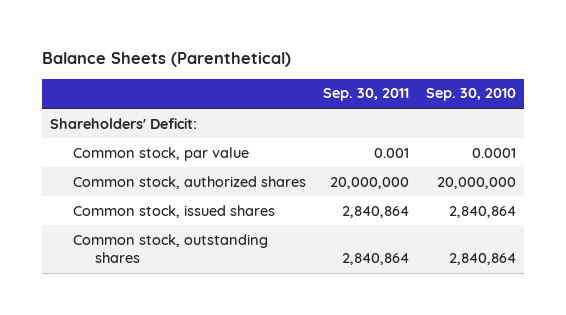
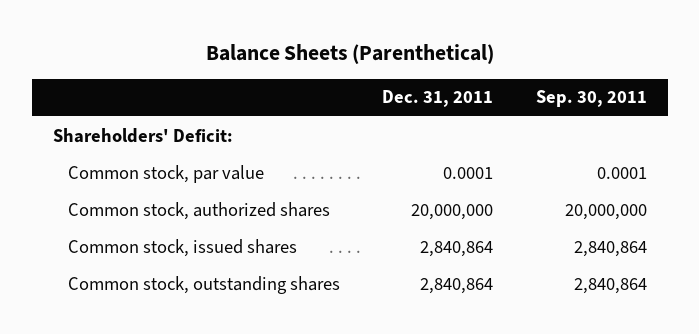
- | Sep. 30, 2011 | Sep. 30, 2010
+ | Dec. 31, 2011 | Sep. 30, 2011
- Common stock, par value | 0.001 | 0.0001
+ Common stock, par value | 0.0001 | 0.0001

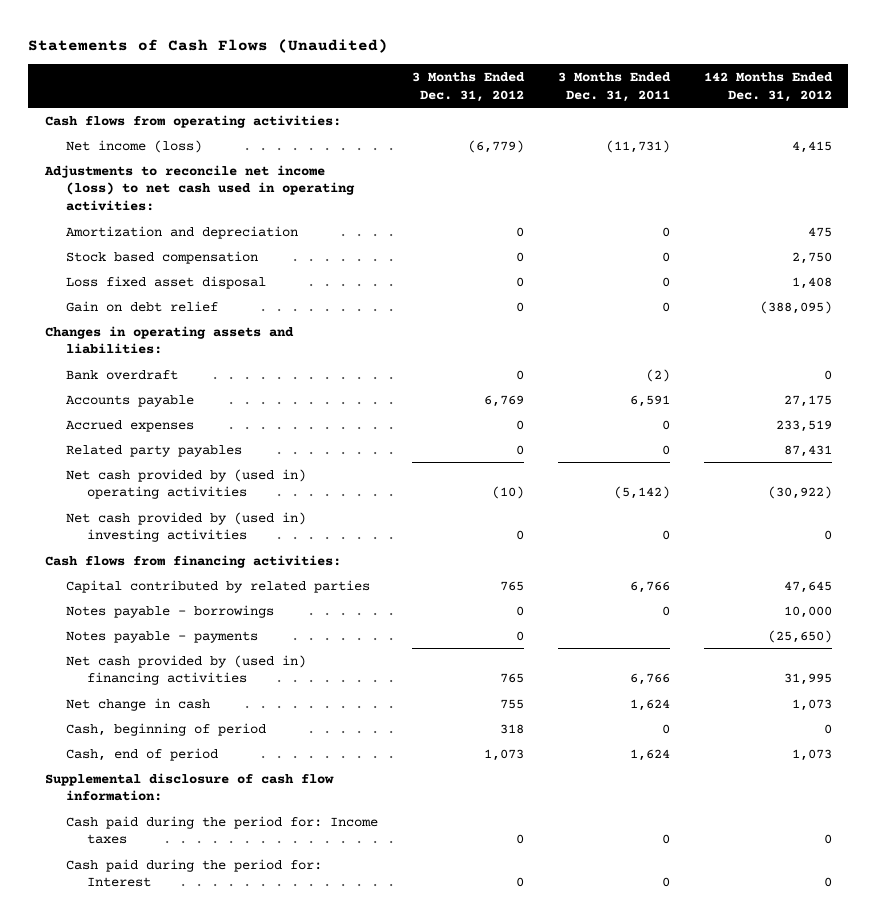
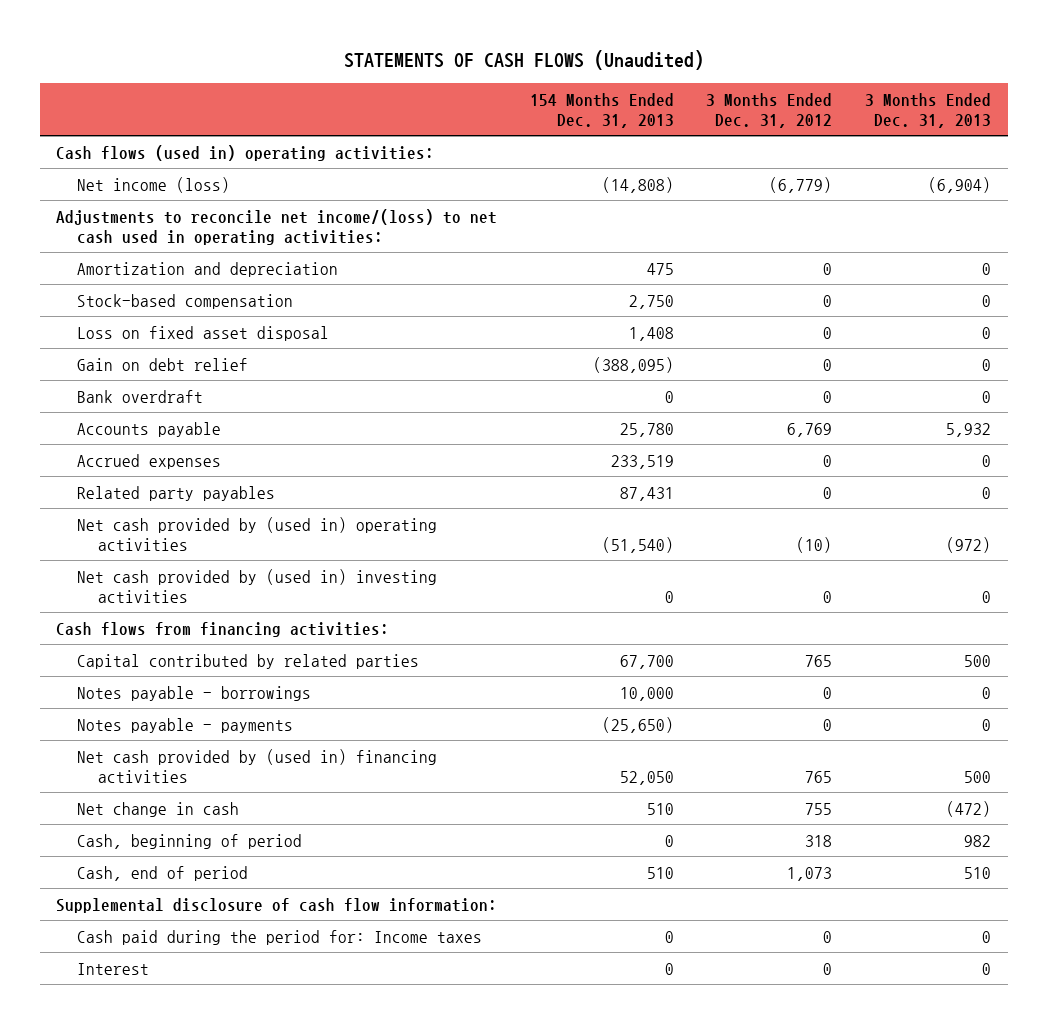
- Statements of Cash Flows (Unaudited)
+ STATEMENTS OF CASH FLOWS (Unaudited)
- | 3 Months Ended Dec. 31, 2012 | 3 Months Ended Dec. 31, 2011 | 142 Months Ended Dec. 31, 2012
+ | 154 Months Ended Dec. 31, 2013 | 3 Months Ended Dec. 31, 2012 | 3 Months Ended Dec. 31, 2013
- Cash flows from operating activities:
+ Cash flows (used in) operating activities:
- Adjustments to reconcile net income (loss) to net cash used in operating activities:
+ Adjustments to reconcile net income/(loss) to net cash used in operating activities:
- Stock based compensation | 0 | 0 | 2,750
- Loss fixed asset disposal | 0 | 0 | 1,408
+ Stock-based compensation | 2,750 | 0 | 0
+ Loss on fixed asset disposal | 1,408 | 0 | 0
- Changes in operating assets and liabilities:
- Cash paid during the period for: Interest | 0 | 0 | 0
+ Interest | 0 | 0 | 0

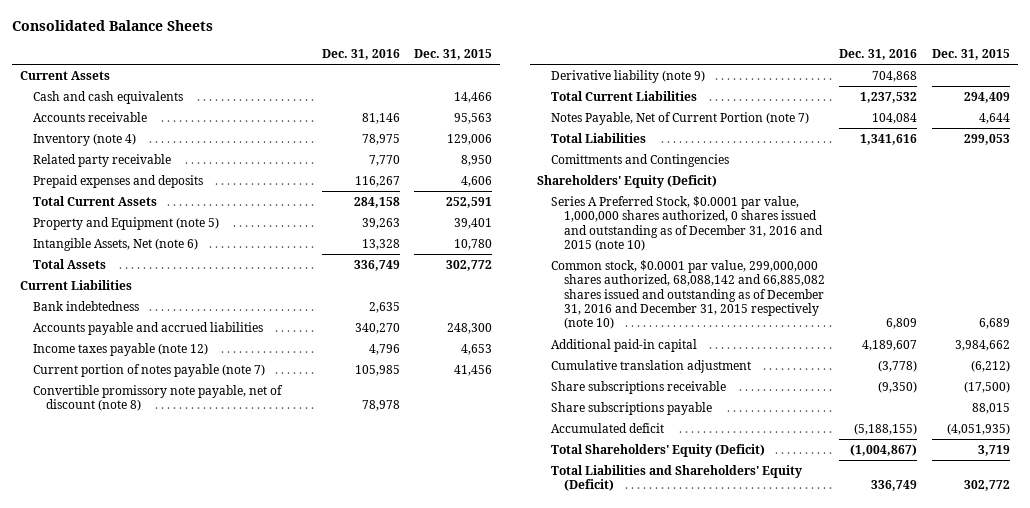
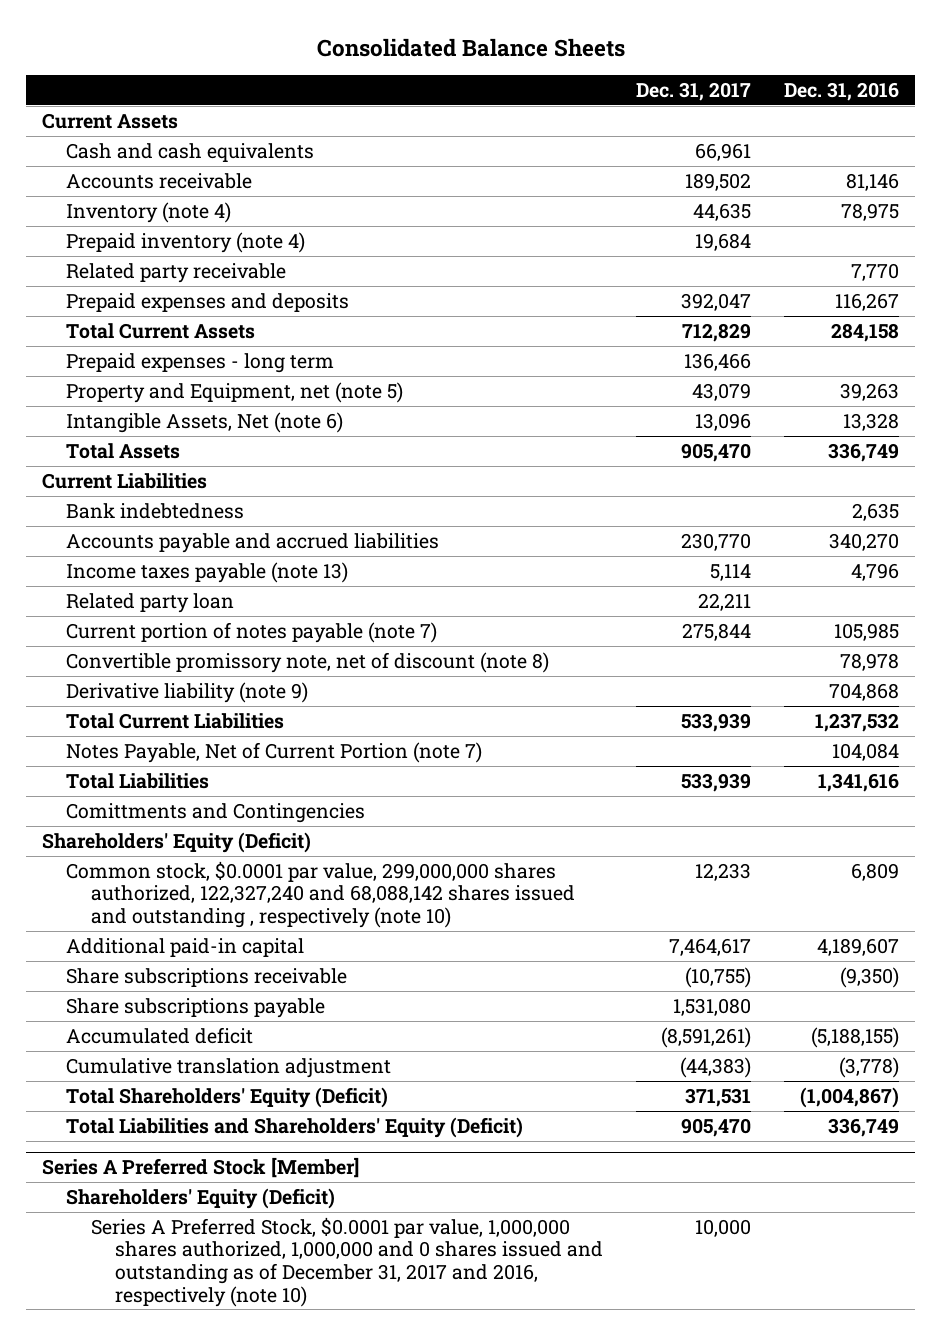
- | Dec. 31, 2016 | Dec. 31, 2015
+ | Dec. 31, 2017 | Dec. 31, 2016
+ Prepaid inventory (note 4) | 19,684 |
- Property and Equipment (note 5) | 39,263 | 39,401
+ Prepaid expenses - long term | 136,466 |
+ Property and Equipment, net (note 5) | 43,079 | 39,263
- Income taxes payable (note 12) | 4,796 | 4,653
+ Income taxes payable (note 13) | 5,114 | 4,796
+ Related party loan | 22,211 |
- Convertible promissory note payable, net of discount (note 8) | 78,978 |
+ Convertible promissory note, net of discount (note 8) | | 78,978
- Series A Preferred Stock, $0.0001 par value, 1,000,000 shares authorized, 0 shares issued and outstanding as of December 31, 2016 and 2015 (note 10)
- Common stock, $0.0001 par value, 299,000,000 shares authorized, 68,088,142 and 66,885,082 shares issued and outstanding as of December 31, 2016 and December 31, 2015 respectively (note 10) | 6,809 | 6,689
+ Common stock, $0.0001 par value, 299,000,000 shares authorized, 122,327,240 and 68,088,142 shares issued and outstanding , respectively (note 10) | 12,233 | 6,809
moved down: Cumulative translation adjustment | (44,383) | (3,778)
+ Series A Preferred Stock [Member]
+ Shareholders' Equity (Deficit)
+ Series A Preferred Stock, $0.0001 par value, 1,000,000 shares authorized, 1,000,000 and 0 shares issued and outstanding as of December 31, 2017 and 2016, respectively (note 10) | 10,000 |

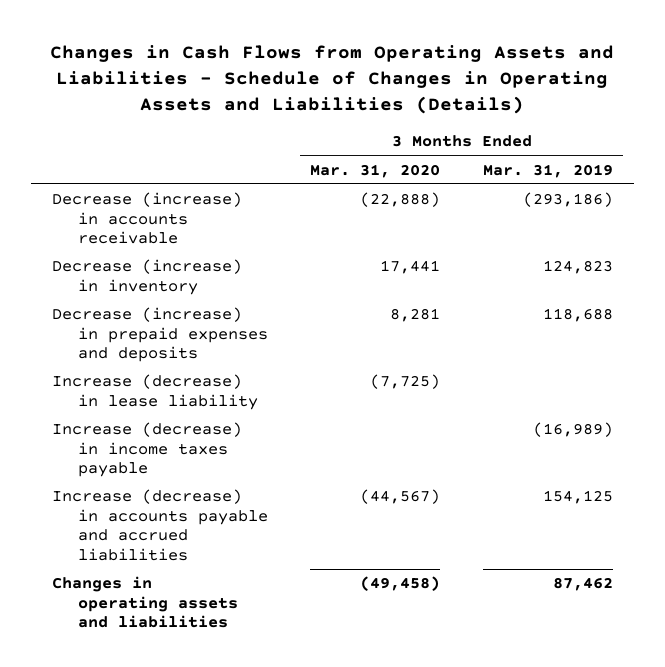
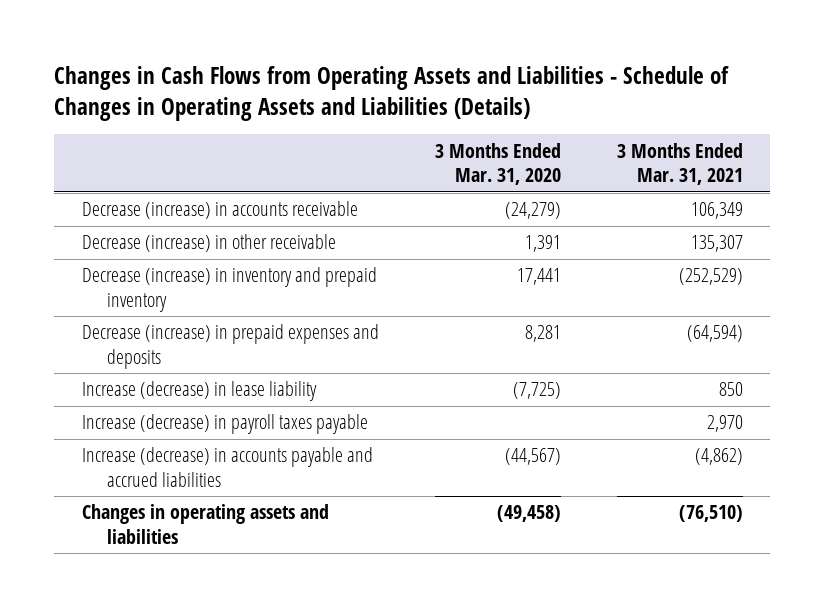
- | 3 Months Ended Mar. 31, 2020 | 3 Months Ended Mar. 31, 2019
+ | 3 Months Ended Mar. 31, 2020 | 3 Months Ended Mar. 31, 2021
- Decrease (increase) in accounts receivable | (22,888) | (293,186)
- Decrease (increase) in inventory | 17,441 | 124,823
+ Decrease (increase) in accounts receivable | (24,279) | 106,349
+ Decrease (increase) in other receivable | 1,391 | 135,307
+ Decrease (increase) in inventory and prepaid inventory | 17,441 | (252,529)
- Increase (decrease) in income taxes payable | | (16,989)
+ Increase (decrease) in payroll taxes payable | | 2,970

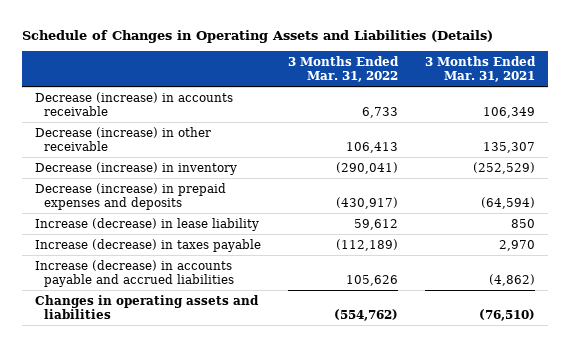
- Changes in Cash Flows from Operating Assets and Liabilities - Schedule of Changes in Operating Assets and Liabilities (Details)
+ Schedule of Changes in Operating Assets and Liabilities (Details)
- | 3 Months Ended Mar. 31, 2020 | 3 Months Ended Mar. 31, 2021
+ | 3 Months Ended Mar. 31, 2022 | 3 Months Ended Mar. 31, 2021
- Decrease (increase) in inventory and prepaid inventory | 17,441 | (252,529)
+ Decrease (increase) in inventory | (290,041) | (252,529)
- Increase (decrease) in payroll taxes payable | | 2,970
+ Increase (decrease) in taxes payable | (112,189) | 2,970

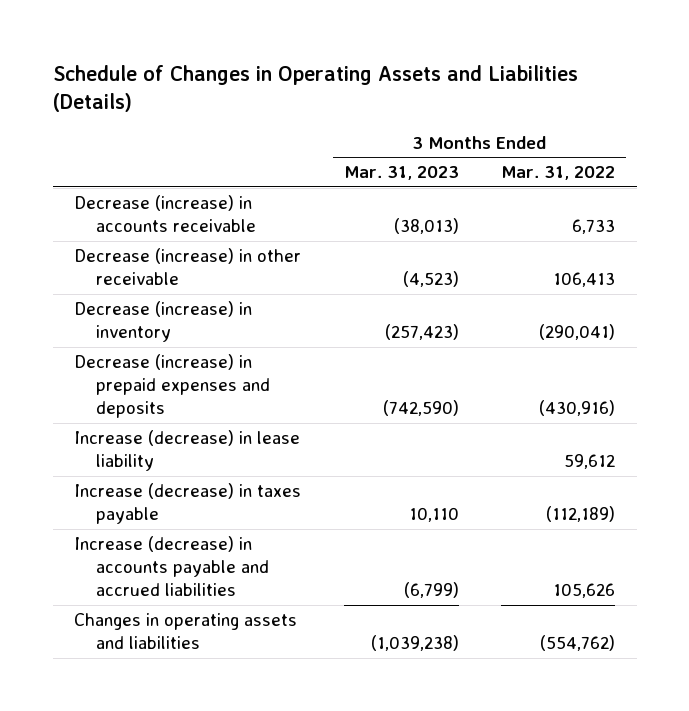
- | 3 Months Ended Mar. 31, 2022 | 3 Months Ended Mar. 31, 2021
+ | 3 Months Ended Mar. 31, 2023 | 3 Months Ended Mar. 31, 2022
- Decrease (increase) in prepaid expenses and deposits | (430,917) | (64,594)
+ Decrease (increase) in prepaid expenses and deposits | (742,590) | (430,916)

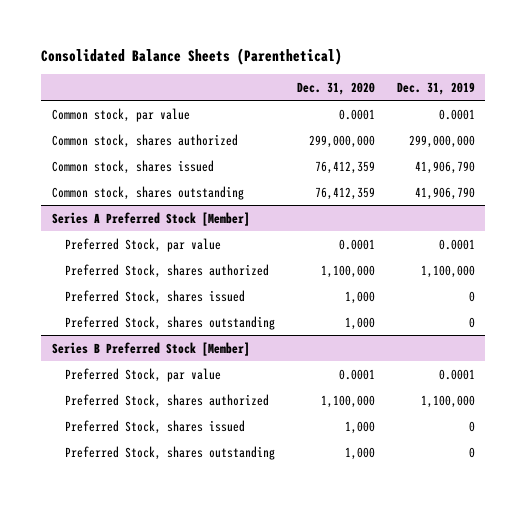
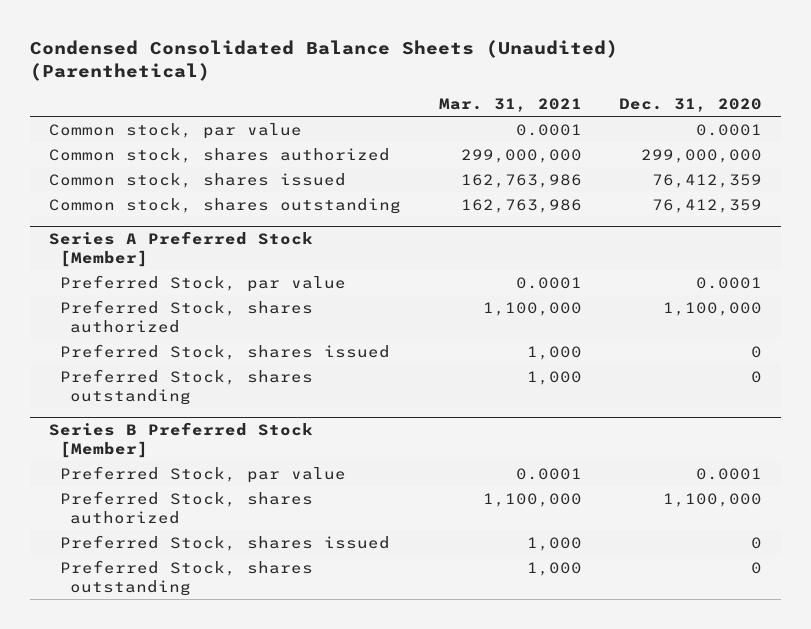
- Consolidated Balance Sheets (Parenthetical)
+ Condensed Consolidated Balance Sheets (Unaudited) (Parenthetical)
- | Dec. 31, 2020 | Dec. 31, 2019
+ | Mar. 31, 2021 | Dec. 31, 2020
@ Series A Preferred Stock [Member]
- Preferred Stock, shares issued | 1,000 | 0
- Preferred Stock, shares outstanding | 1,000 | 0
+ Preferred Stock, shares issued | 1,000 | 0
+ Preferred Stock, shares outstanding | 1,000 | 0
@ Series B Preferred Stock [Member]
- Preferred Stock, shares issued | 1,000 | 0
- Preferred Stock, shares outstanding | 1,000 | 0
+ Preferred Stock, shares issued | 1,000 | 0
+ Preferred Stock, shares outstanding | 1,000 | 0

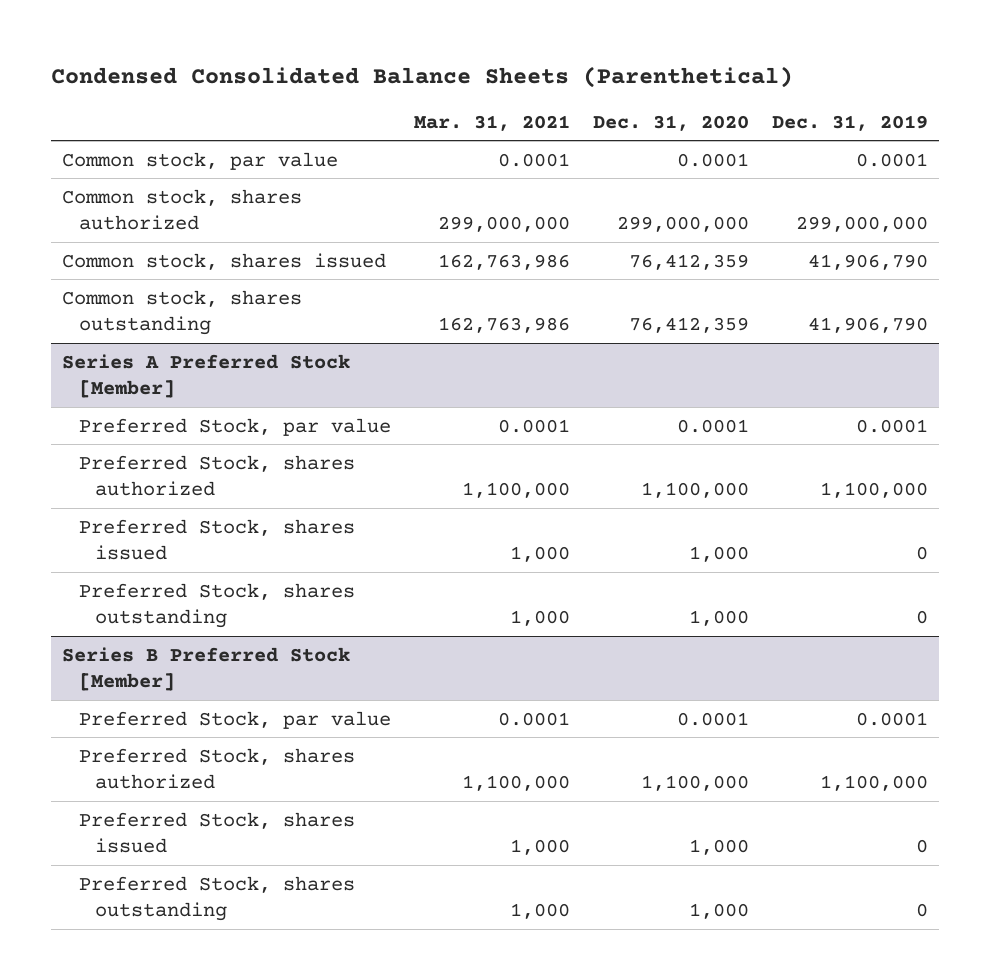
- Condensed Consolidated Balance Sheets (Unaudited) (Parenthetical)
+ Condensed Consolidated Balance Sheets (Parenthetical)
- | Mar. 31, 2021 | Dec. 31, 2020
+ | Mar. 31, 2021 | Dec. 31, 2020 | Dec. 31, 2019
@ Series A Preferred Stock [Member]
- Preferred Stock, shares issued | 1,000 | 0
- Preferred Stock, shares outstanding | 1,000 | 0
+ Preferred Stock, shares issued | 1,000 | 1,000 | 0
+ Preferred Stock, shares outstanding | 1,000 | 1,000 | 0
@ Series B Preferred Stock [Member]
- Preferred Stock, shares issued | 1,000 | 0
- Preferred Stock, shares outstanding | 1,000 | 0
+ Preferred Stock, shares issued | 1,000 | 1,000 | 0
+ Preferred Stock, shares outstanding | 1,000 | 1,000 | 0

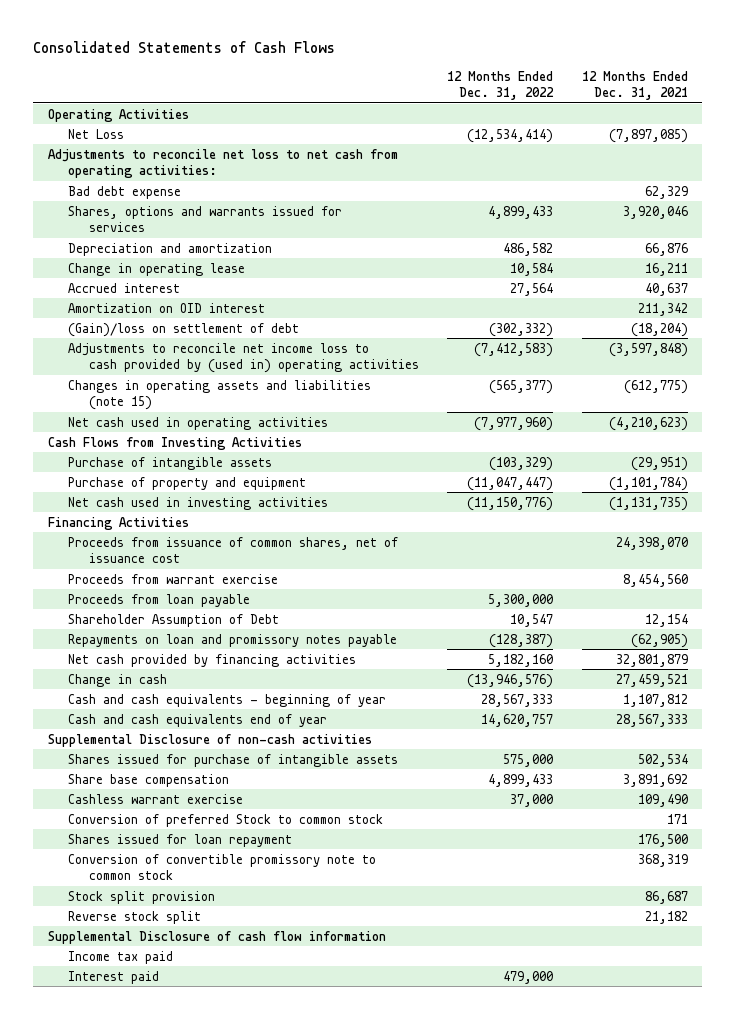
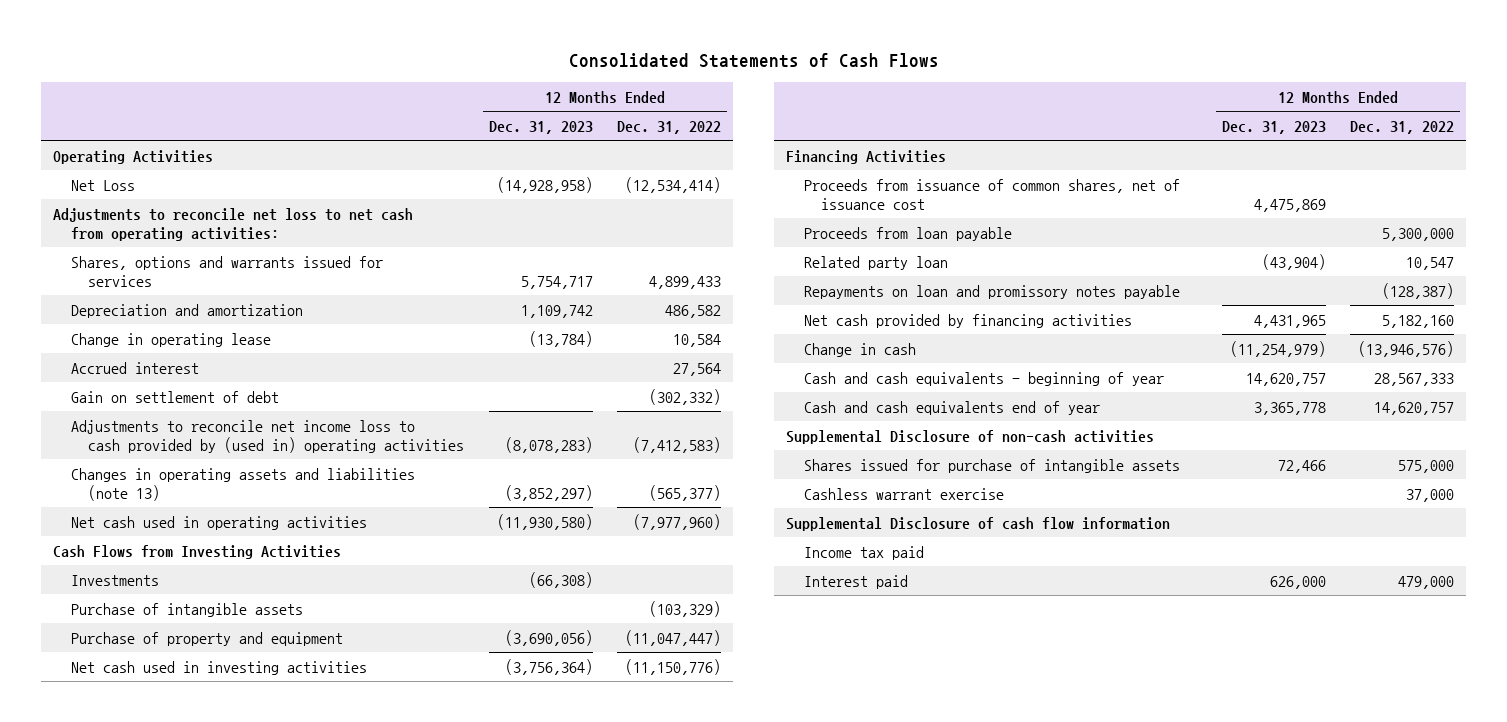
- | 12 Months Ended Dec. 31, 2022 | 12 Months Ended Dec. 31, 2021
+ | 12 Months Ended Dec. 31, 2023 | 12 Months Ended Dec. 31, 2022
- Bad debt expense | | 62,329
- Amortization on OID interest | | 211,342
- (Gain)/loss on settlement of debt | (302,332) | (18,204)
+ Gain on settlement of debt | | (302,332)
- Changes in operating assets and liabilities (note 15) | (565,377) | (612,775)
+ Changes in operating assets and liabilities (note 13) | (3,852,297) | (565,377)
+ Investments | (66,308) |
- Proceeds from warrant exercise | | 8,454,560
- Shareholder Assumption of Debt | 10,547 | 12,154
+ Related party loan | (43,904) | 10,547
- Share base compensation | 4,899,433 | 3,891,692
- Conversion of preferred Stock to common stock | | 171
- Shares issued for loan repayment | | 176,500
- Conversion of convertible promissory note to common stock | | 368,319
- Stock split provision | | 86,687
- Reverse stock split | | 21,182

